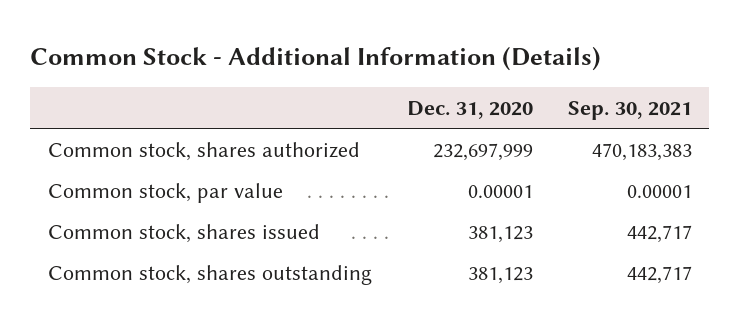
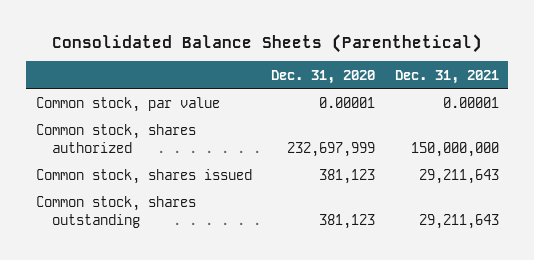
- Common Stock - Additional Information (Details)
+ Consolidated Balance Sheets (Parenthetical)
- | Dec. 31, 2020 | Sep. 30, 2021
+ | Dec. 31, 2020 | Dec. 31, 2021
moved down: Common stock, shares authorized | 232,697,999 | 150,000,000

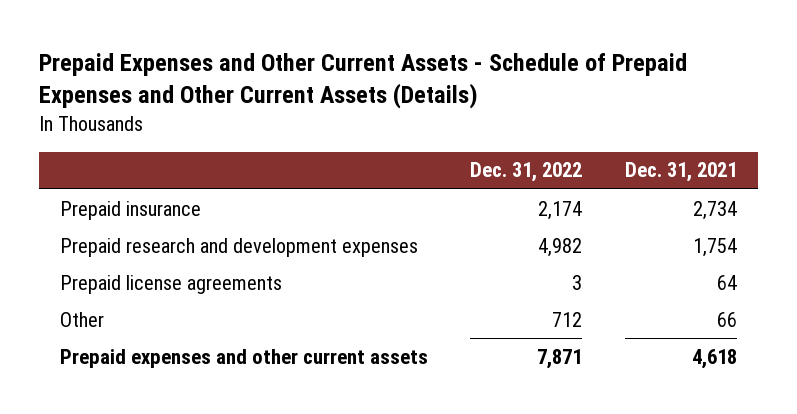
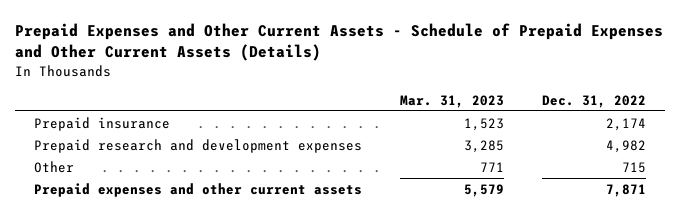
- | Dec. 31, 2022 | Dec. 31, 2021
+ | Mar. 31, 2023 | Dec. 31, 2022
- Prepaid license agreements | 3 | 64
- Other | 712 | 66
+ Other | 771 | 715

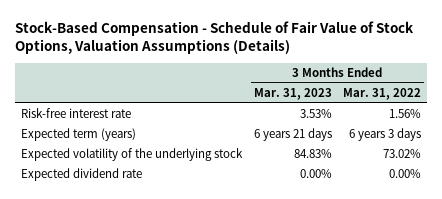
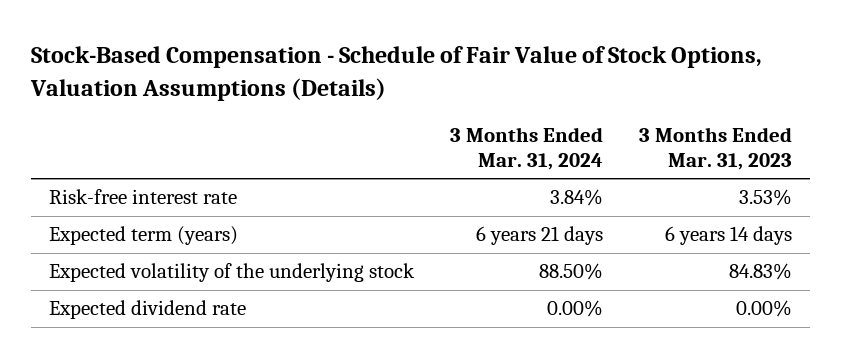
- | 3 Months Ended Mar. 31, 2023 | 3 Months Ended Mar. 31, 2022
+ | 3 Months Ended Mar. 31, 2024 | 3 Months Ended Mar. 31, 2023
- Expected term (years) | 6 years 21 days | 6 years 3 days
+ Expected term (years) | 6 years 21 days | 6 years 14 days

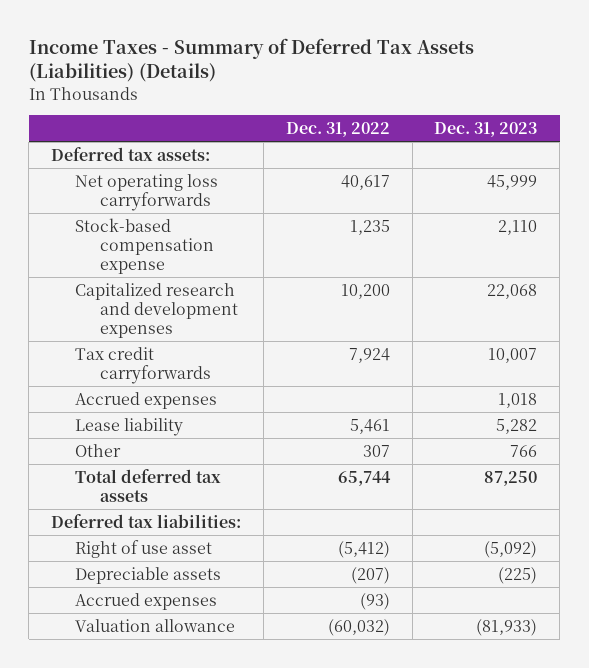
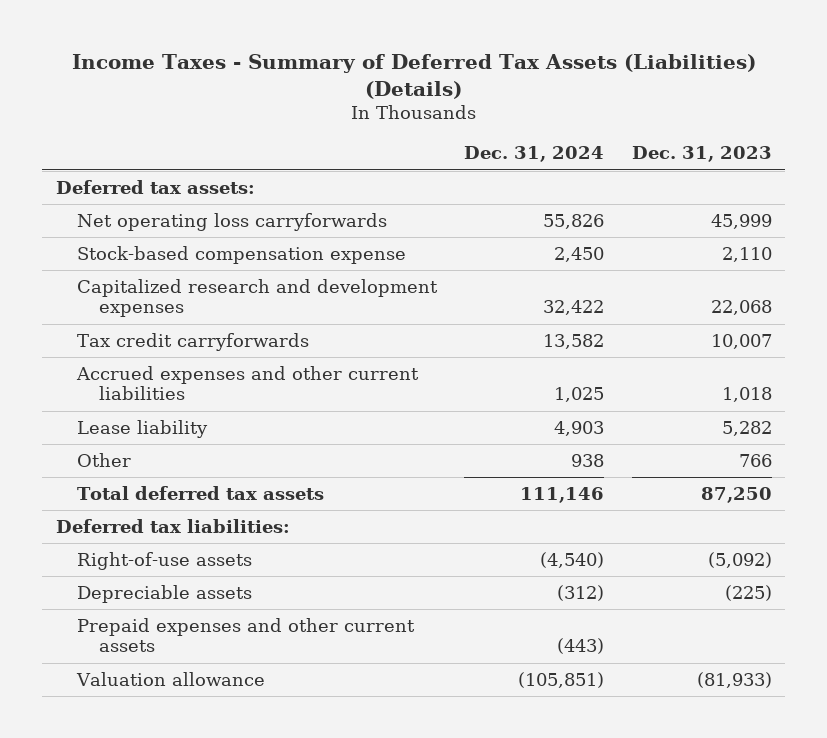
- | Dec. 31, 2022 | Dec. 31, 2023
+ | Dec. 31, 2024 | Dec. 31, 2023
- Accrued expenses | | 1,018
+ Accrued expenses and other current liabilities | 1,025 | 1,018
- Right of use asset | (5,412) | (5,092)
+ Right-of-use assets | (4,540) | (5,092)
- Accrued expenses | (93) |
+ Prepaid expenses and other current assets | (443) |

